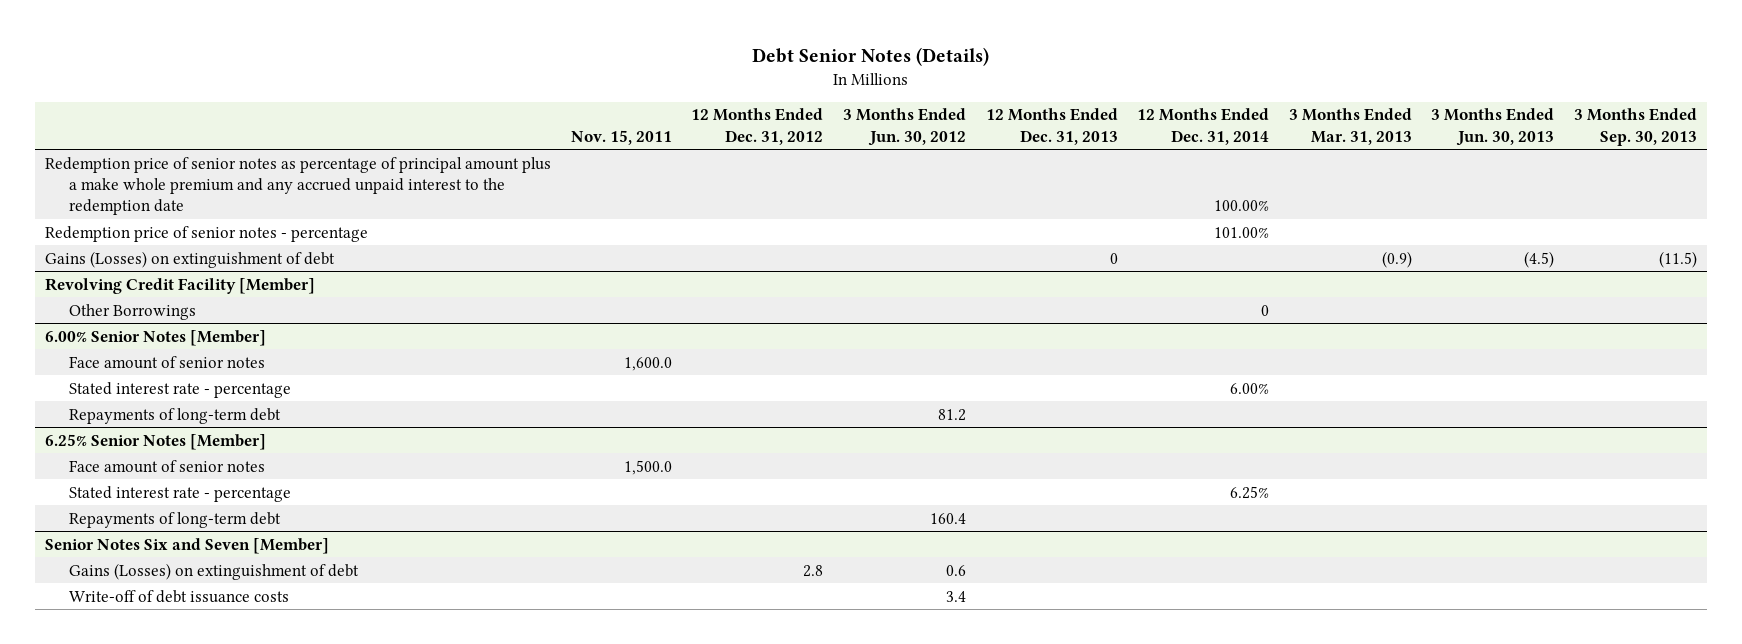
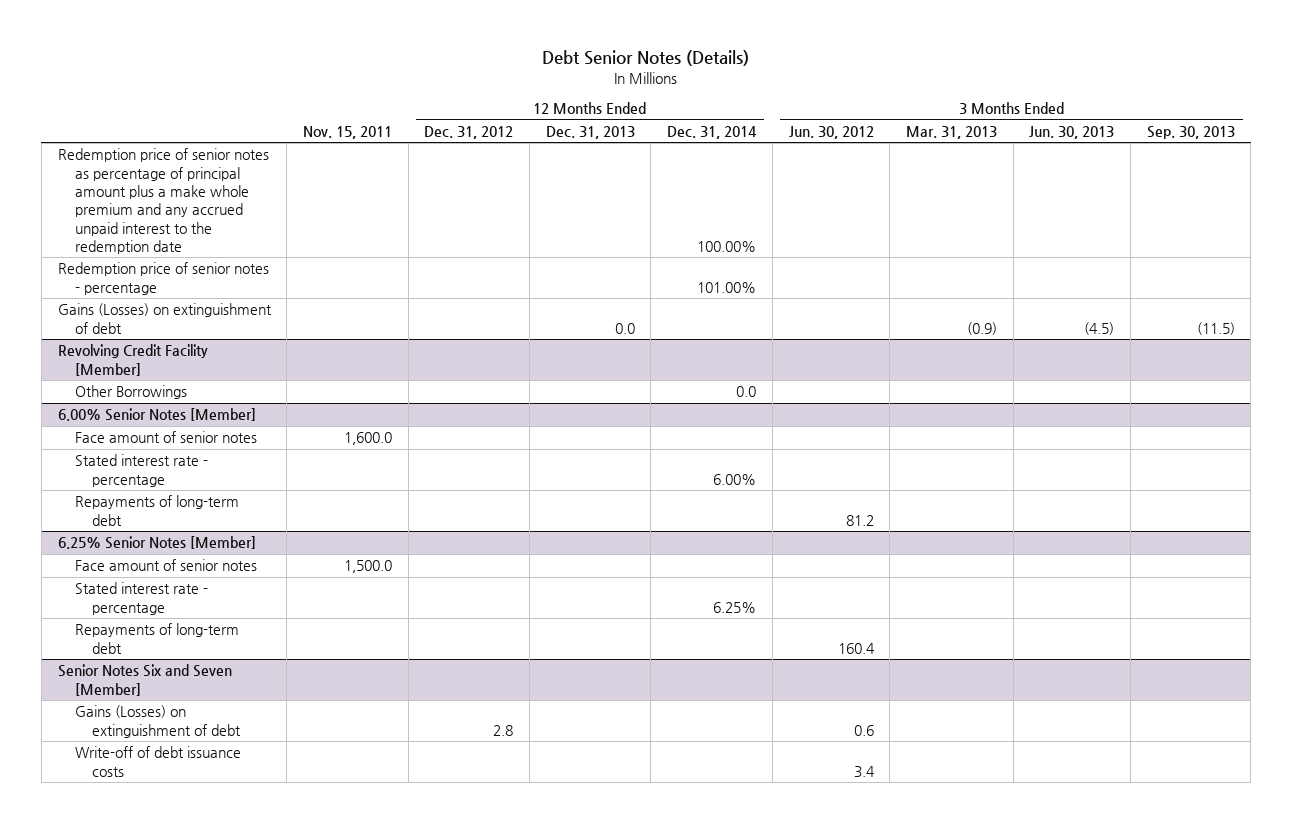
- | Nov. 15, 2011 | 12 Months Ended Dec. 31, 2012 | 3 Months Ended Jun. 30, 2012 | 12 Months Ended Dec. 31, 2013 | 12 Months Ended Dec. 31, 2014 | 3 Months Ended Mar. 31, 2013 | 3 Months Ended Jun. 30, 2013 | 3 Months Ended Sep. 30, 2013
+ | Nov. 15, 2011 | 12 Months Ended Dec. 31, 2012 | 12 Months Ended Dec. 31, 2013 | 12 Months Ended Dec. 31, 2014 | 3 Months Ended Jun. 30, 2012 | 3 Months Ended Mar. 31, 2013 | 3 Months Ended Jun. 30, 2013 | 3 Months Ended Sep. 30, 2013
- Gains (Losses) on extinguishment of debt | | | | 0 | | (0.9) | (4.5) | (11.5)
+ Gains (Losses) on extinguishment of debt | | | 0.0 | | | (0.9) | (4.5) | (11.5)
@ Revolving Credit Facility [Member]
- Other Borrowings | | | | | 0 | | |
+ Other Borrowings | | | | 0.0 | | | |

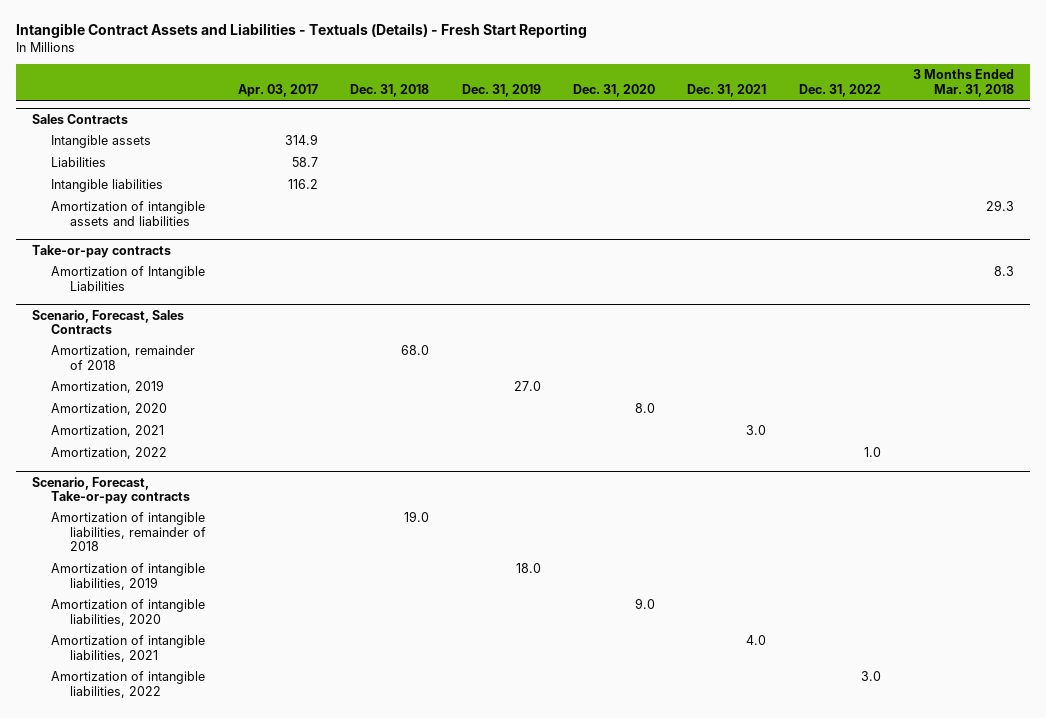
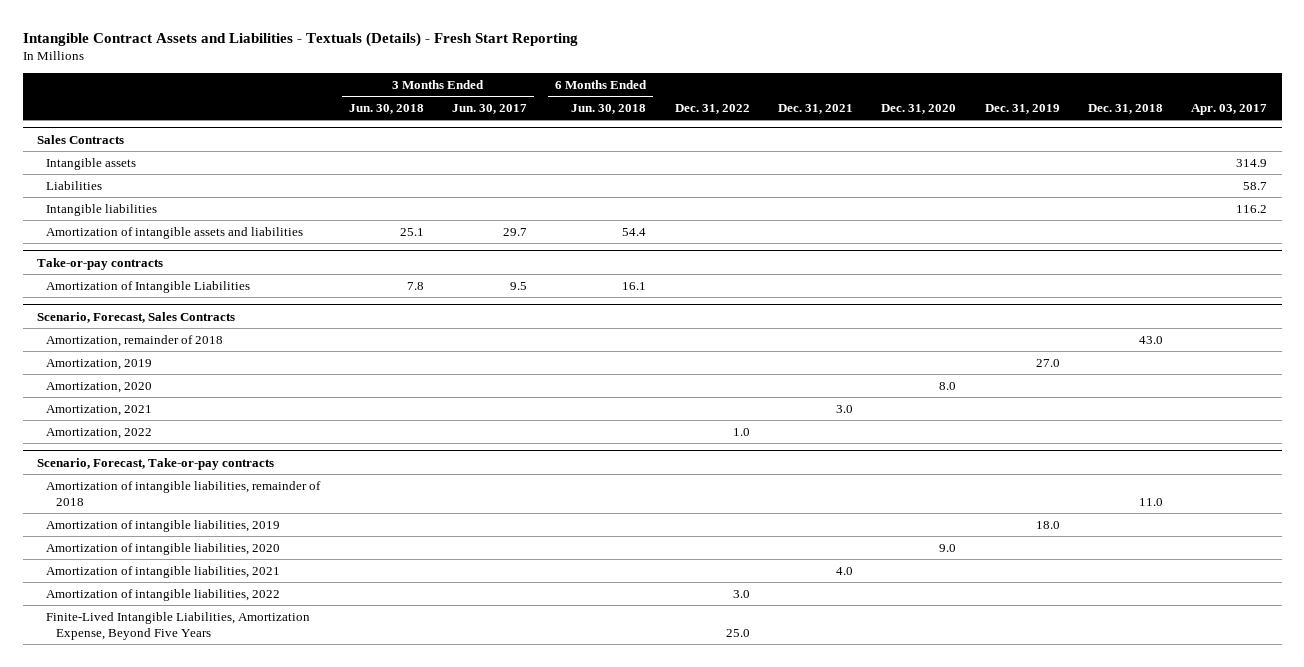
- | Apr. 03, 2017 | Dec. 31, 2018 | Dec. 31, 2019 | Dec. 31, 2020 | Dec. 31, 2021 | Dec. 31, 2022 | 3 Months Ended Mar. 31, 2018
+ | 3 Months Ended Jun. 30, 2018 | 3 Months Ended Jun. 30, 2017 | 6 Months Ended Jun. 30, 2018 | Dec. 31, 2022 | Dec. 31, 2021 | Dec. 31, 2020 | Dec. 31, 2019 | Dec. 31, 2018 | Apr. 03, 2017
@ Scenario, Forecast, Sales Contracts
- Amortization, remainder of 2018 | | 68.0 | | | | |
+ Amortization, remainder of 2018 | | | | | | | | 43.0 |
@ Scenario, Forecast, Take-or-pay contracts
- Amortization of intangible liabilities, remainder of 2018 | | 19.0 | | | | |
+ Amortization of intangible liabilities, remainder of 2018 | | | | | | | | 11.0 |
+ Finite-Lived Intangible Liabilities, Amortization Expense, Beyond Five Years | | | | 25.0 | | | | |

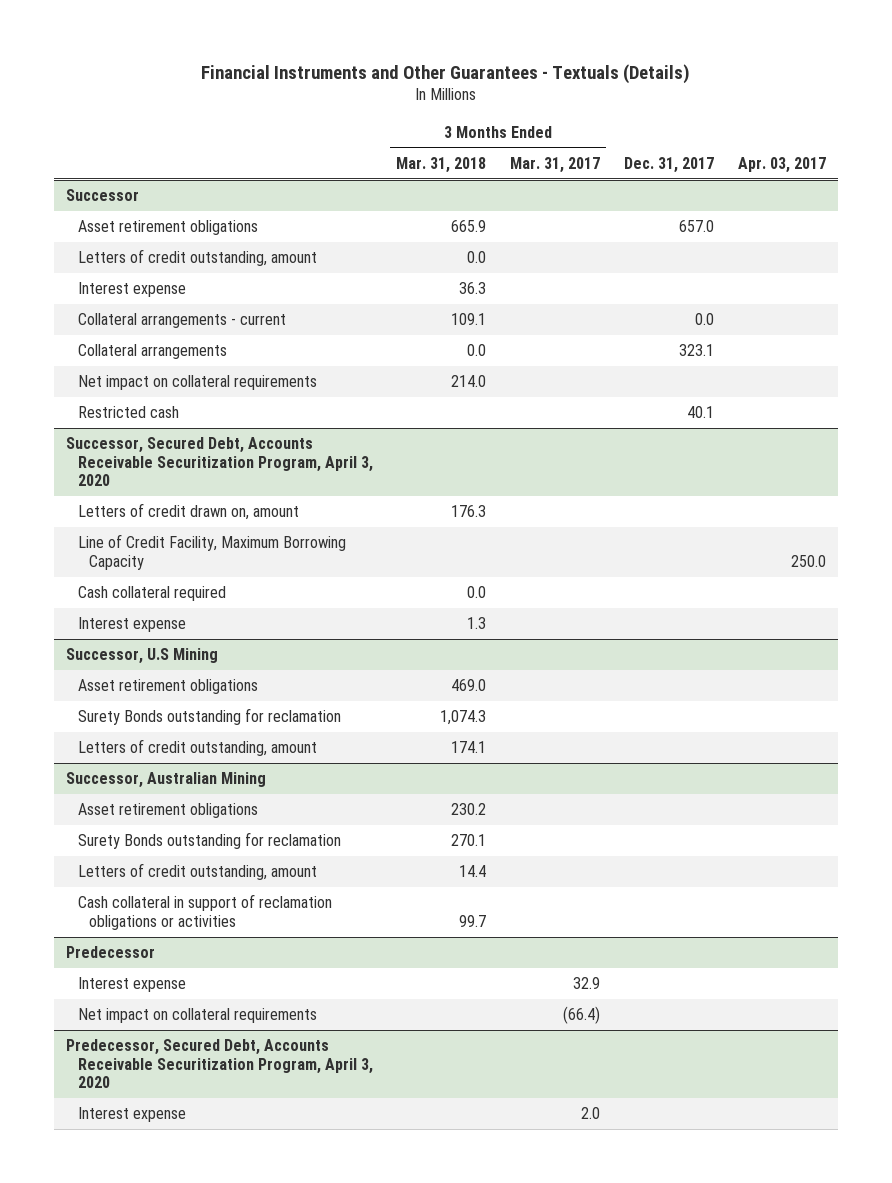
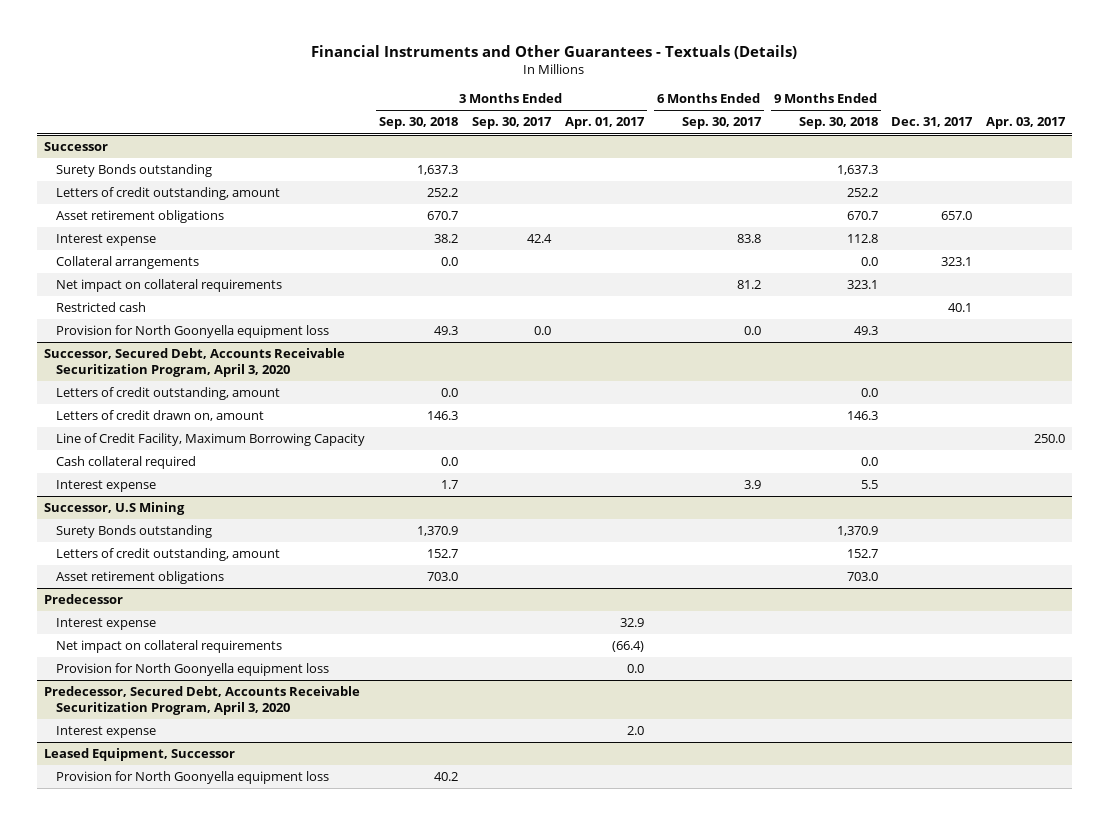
- | 3 Months Ended Mar. 31, 2018 | 3 Months Ended Mar. 31, 2017 | Dec. 31, 2017 | Apr. 03, 2017
+ | 3 Months Ended Sep. 30, 2018 | 3 Months Ended Sep. 30, 2017 | 3 Months Ended Apr. 01, 2017 | 6 Months Ended Sep. 30, 2017 | 9 Months Ended Sep. 30, 2018 | Dec. 31, 2017 | Apr. 03, 2017
@ Successor
+ Surety Bonds outstanding | 1,637.3 | | | | 1,637.3 | |
moved down: Asset retirement obligations | 670.7 | | | | 670.7 | 657.0 |
- Collateral arrangements - current | 109.1 | | 0.0 |
+ Provision for North Goonyella equipment loss | 49.3 | 0.0 | | 0.0 | 49.3 | |
@ Successor, Secured Debt, Accounts Receivable Securitization Program, April 3, 2020
+ Letters of credit outstanding, amount | 0.0 | | | | 0.0 | |
@ Successor, U.S Mining
- Surety Bonds outstanding for reclamation | 1,074.3 | | |
+ Surety Bonds outstanding | 1,370.9 | | | | 1,370.9 | |
- Successor, Australian Mining
- Asset retirement obligations | 230.2 | | |
- Surety Bonds outstanding for reclamation | 270.1 | | |
- Letters of credit outstanding, amount | 14.4 | | |
- Cash collateral in support of reclamation obligations or activities | 99.7 | | |
@ Successor, U.S Mining
moved down: Asset retirement obligations | 703.0 | | | | 703.0 | |
@ Predecessor
+ Provision for North Goonyella equipment loss | | | 0.0 | | | |
+ Leased Equipment, Successor
+ Provision for North Goonyella equipment loss | 40.2 | | | | | |

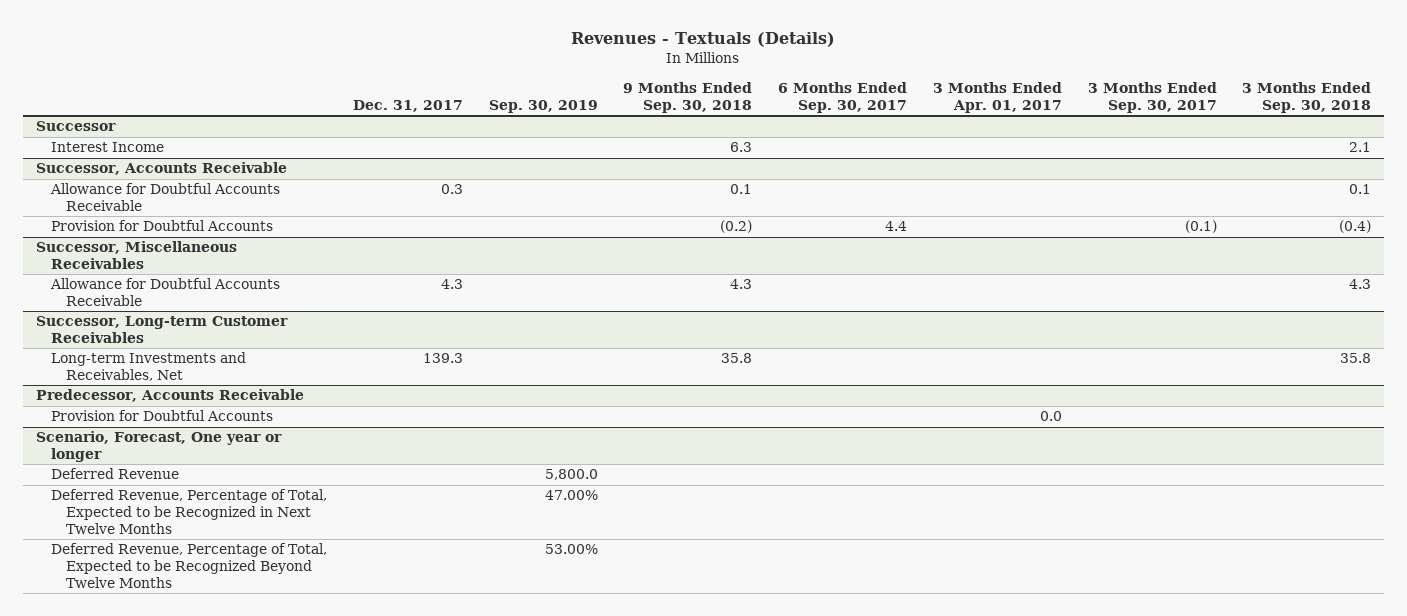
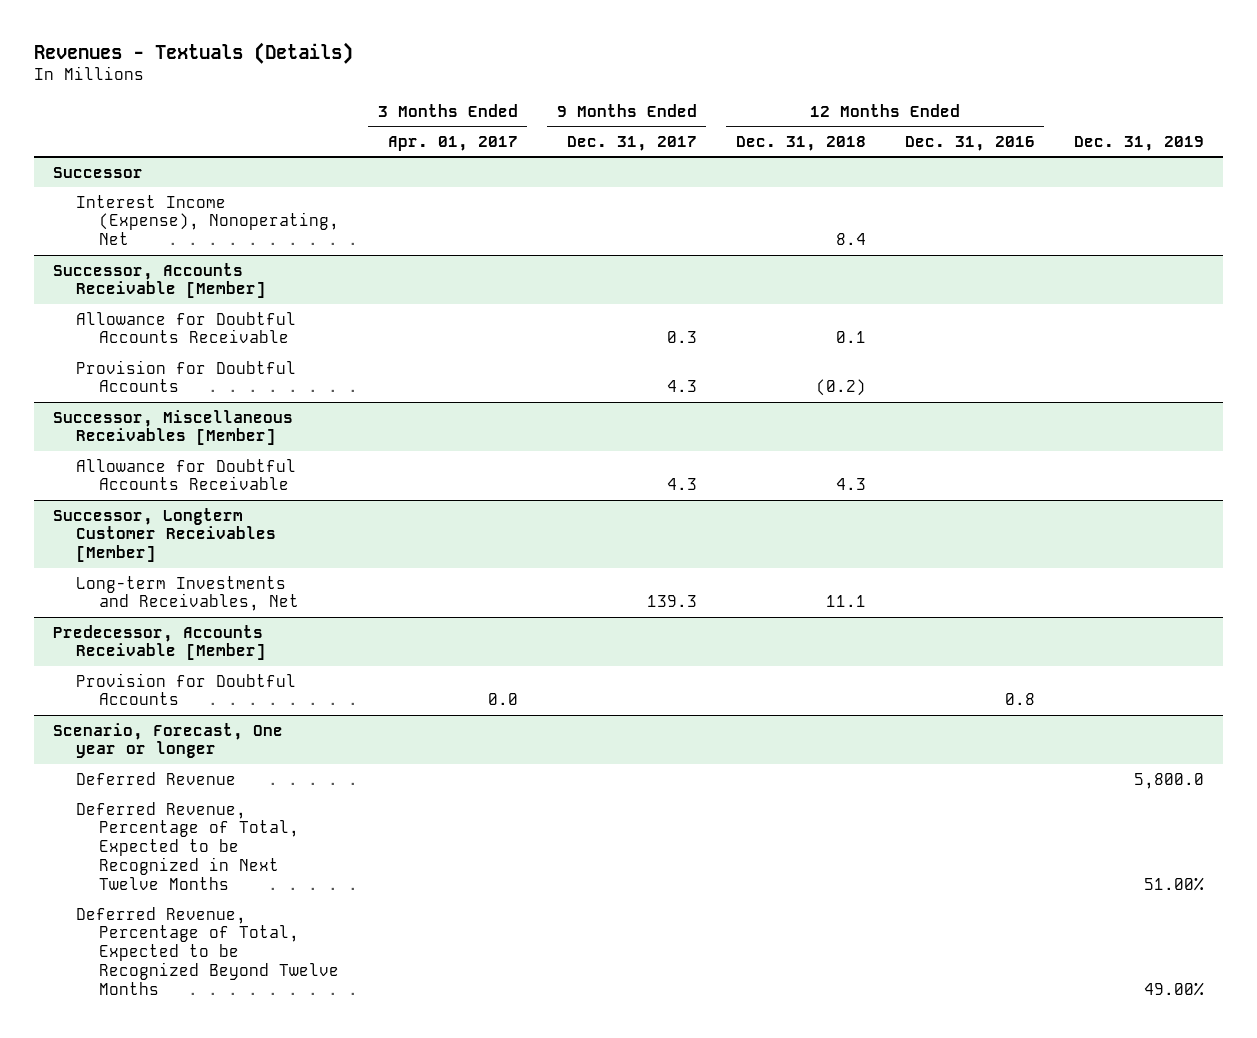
- | Dec. 31, 2017 | Sep. 30, 2019 | 9 Months Ended Sep. 30, 2018 | 6 Months Ended Sep. 30, 2017 | 3 Months Ended Apr. 01, 2017 | 3 Months Ended Sep. 30, 2017 | 3 Months Ended Sep. 30, 2018
+ | 3 Months Ended Apr. 01, 2017 | 9 Months Ended Dec. 31, 2017 | 12 Months Ended Dec. 31, 2018 | 12 Months Ended Dec. 31, 2016 | Dec. 31, 2019
@ Successor
- Interest Income | | | 6.3 | | | | 2.1
- Successor, Accounts Receivable
@ Successor
+ Interest Income (Expense), Nonoperating, Net | | | 8.4 | |
+ Successor, Accounts Receivable [Member]
- Successor, Miscellaneous Receivables
+ Successor, Miscellaneous Receivables [Member]
- Successor, Long-term Customer Receivables
+ Successor, Longterm Customer Receivables [Member]
- Predecessor, Accounts Receivable
+ Predecessor, Accounts Receivable [Member]

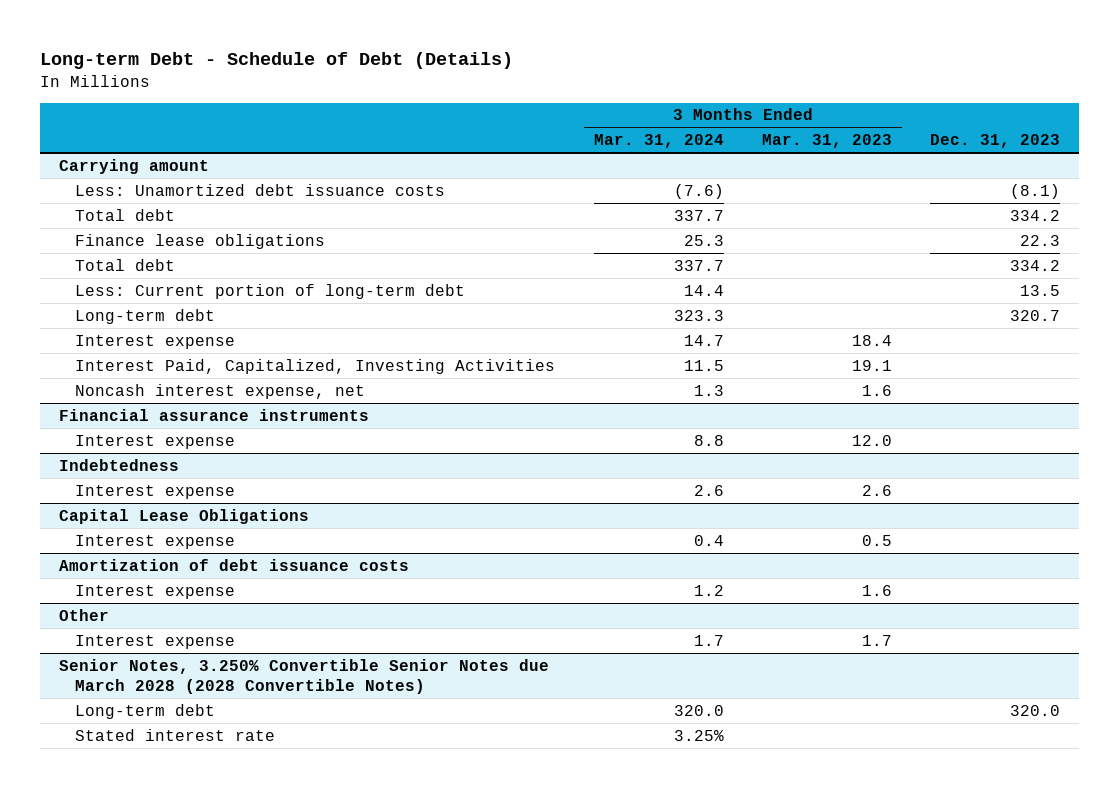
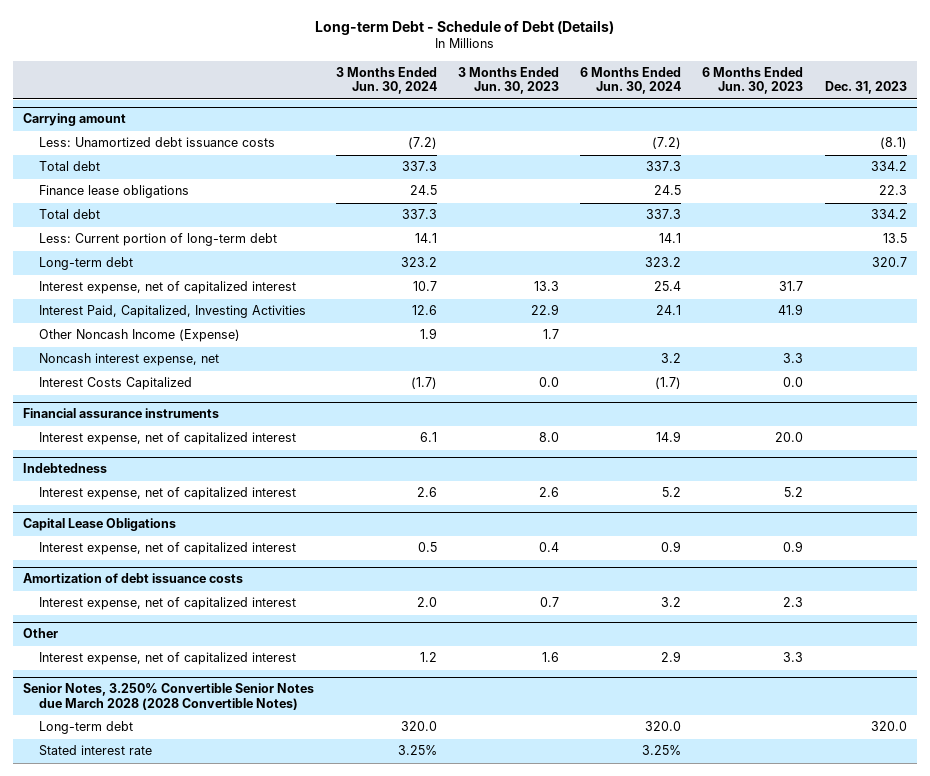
- | 3 Months Ended Mar. 31, 2024 | 3 Months Ended Mar. 31, 2023 | Dec. 31, 2023
+ | 3 Months Ended Jun. 30, 2024 | 3 Months Ended Jun. 30, 2023 | 6 Months Ended Jun. 30, 2024 | 6 Months Ended Jun. 30, 2023 | Dec. 31, 2023
@ Carrying amount
- Interest expense | 14.7 | 18.4 |
+ Interest expense, net of capitalized interest | 10.7 | 13.3 | 25.4 | 31.7 |
+ Other Noncash Income (Expense) | 1.9 | 1.7 | | |
+ Interest Costs Capitalized | (1.7) | 0.0 | (1.7) | 0.0 |
@ Financial assurance instruments
- Interest expense | 8.8 | 12.0 |
+ Interest expense, net of capitalized interest | 6.1 | 8.0 | 14.9 | 20.0 |
@ Indebtedness
- Interest expense | 2.6 | 2.6 |
+ Interest expense, net of capitalized interest | 2.6 | 2.6 | 5.2 | 5.2 |
@ Capital Lease Obligations
- Interest expense | 0.4 | 0.5 |
+ Interest expense, net of capitalized interest | 0.5 | 0.4 | 0.9 | 0.9 |
@ Amortization of debt issuance costs
- Interest expense | 1.2 | 1.6 |
+ Interest expense, net of capitalized interest | 2.0 | 0.7 | 3.2 | 2.3 |
@ Other
- Interest expense | 1.7 | 1.7 |
+ Interest expense, net of capitalized interest | 1.2 | 1.6 | 2.9 | 3.3 |

